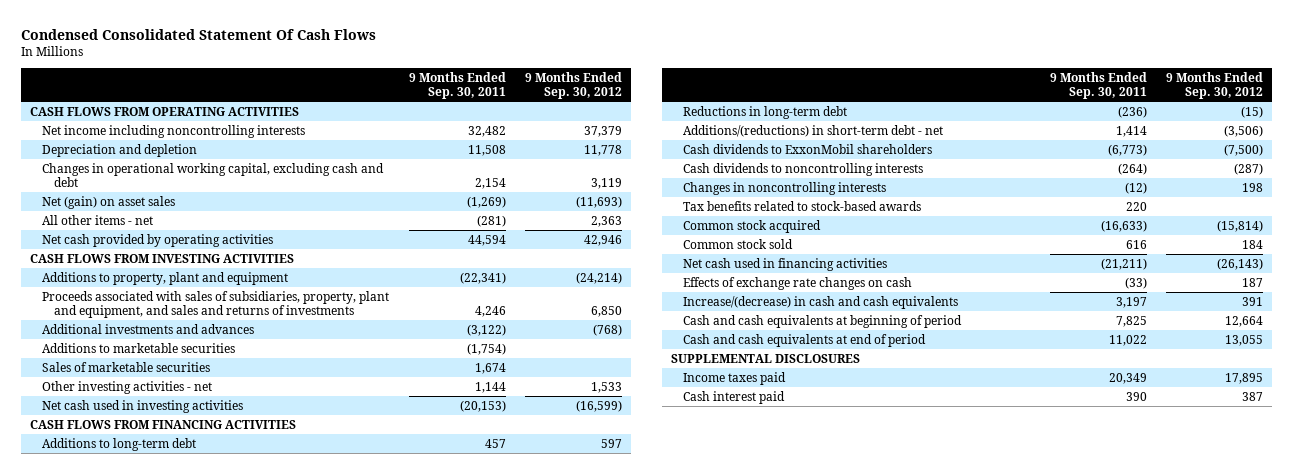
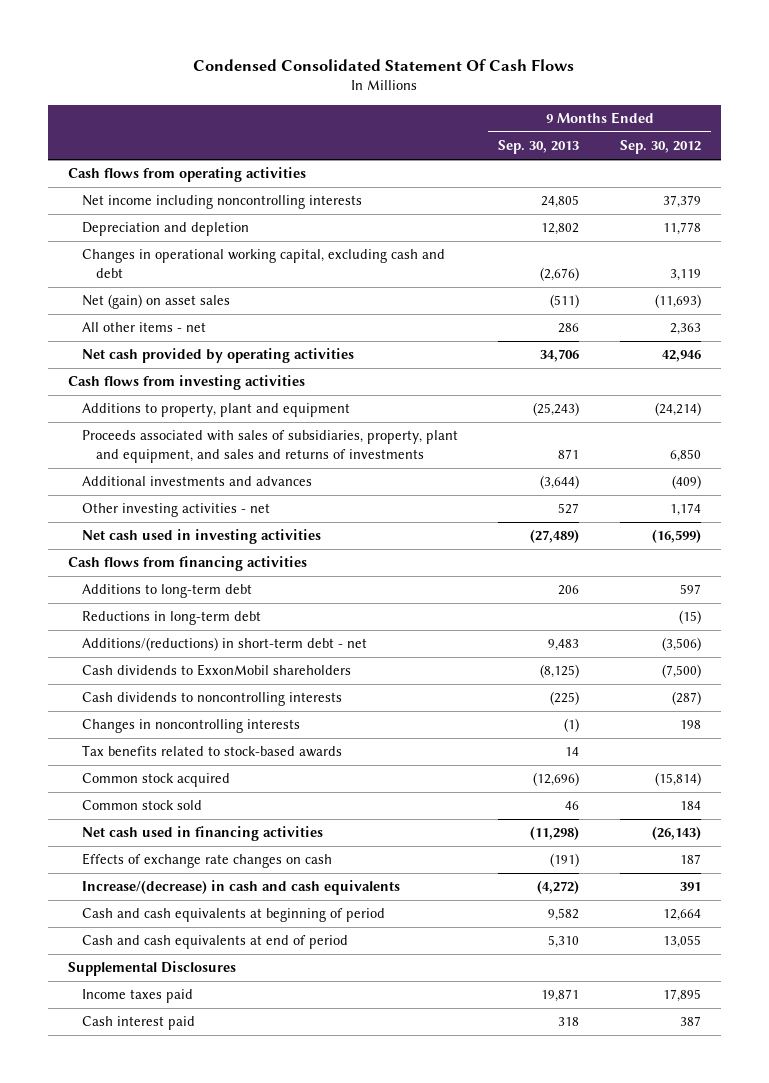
- | 9 Months Ended Sep. 30, 2011 | 9 Months Ended Sep. 30, 2012
+ | 9 Months Ended Sep. 30, 2013 | 9 Months Ended Sep. 30, 2012
- CASH FLOWS FROM OPERATING ACTIVITIES
+ Cash flows from operating activities
- CASH FLOWS FROM INVESTING ACTIVITIES
+ Cash flows from investing activities
- Additional investments and advances | (3,122) | (768)
- Additions to marketable securities | (1,754) |
- Sales of marketable securities | 1,674 |
- Other investing activities - net | 1,144 | 1,533
+ Additional investments and advances | (3,644) | (409)
+ Other investing activities - net | 527 | 1,174
- CASH FLOWS FROM FINANCING ACTIVITIES
+ Cash flows from financing activities
- SUPPLEMENTAL DISCLOSURES
+ Supplemental Disclosures

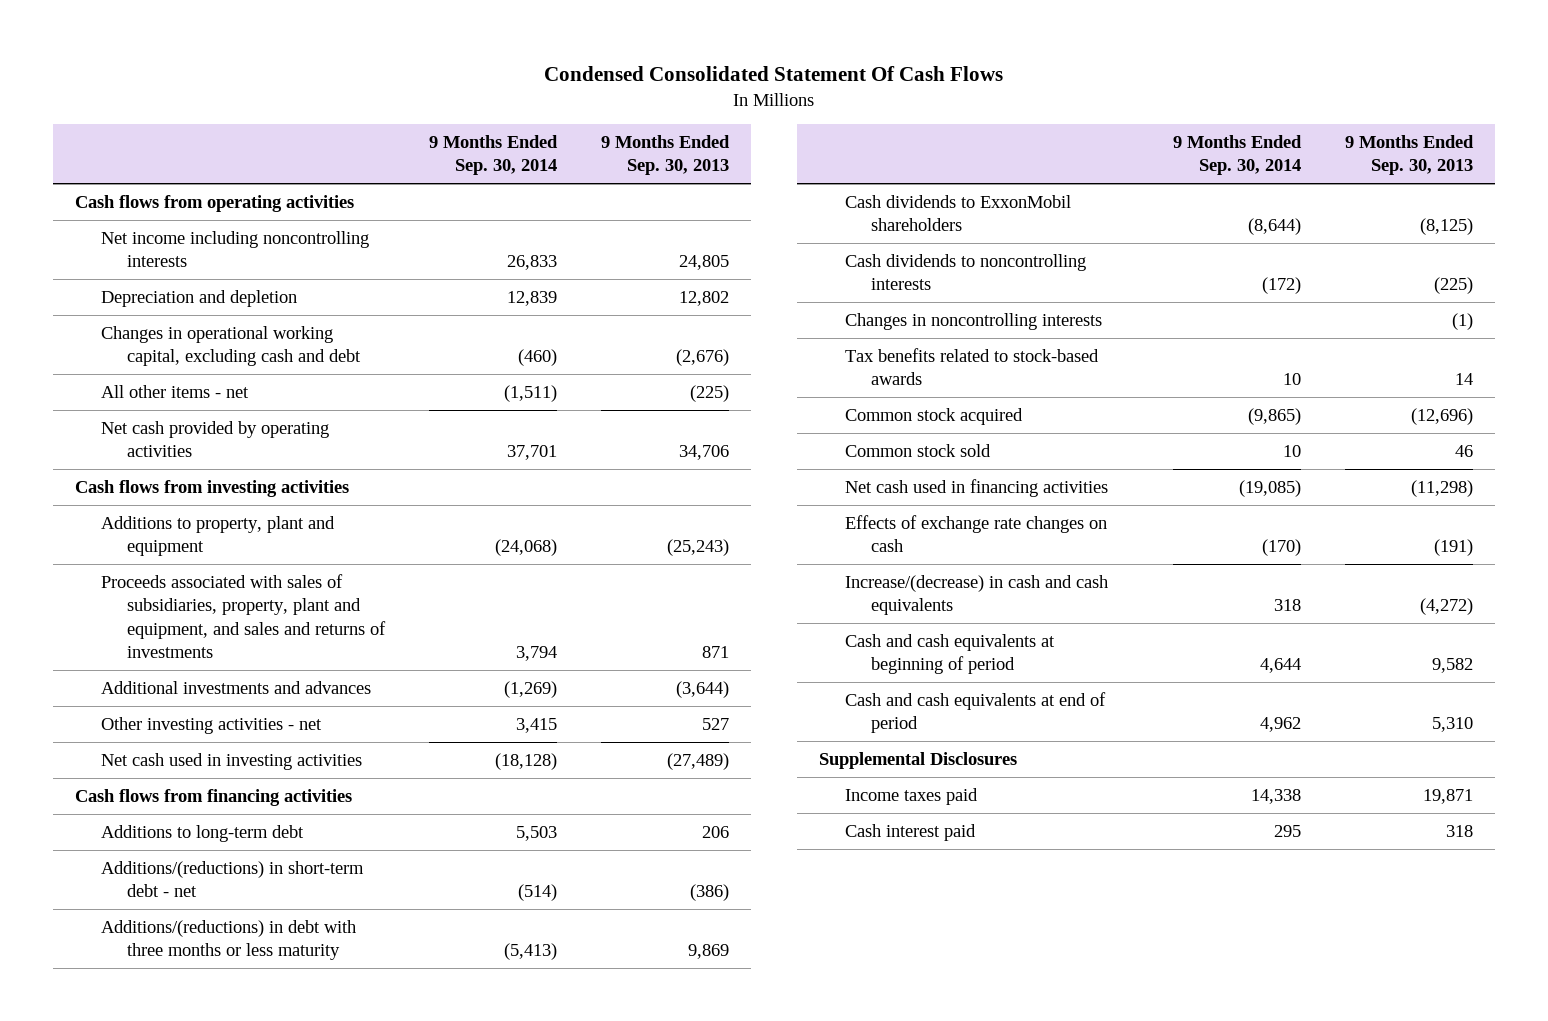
- | 9 Months Ended Sep. 30, 2013 | 9 Months Ended Sep. 30, 2012
+ | 9 Months Ended Sep. 30, 2014 | 9 Months Ended Sep. 30, 2013
- Net (gain) on asset sales | (511) | (11,693)
- All other items - net | 286 | 2,363
+ All other items - net | (1,511) | (225)
- Reductions in long-term debt | | (15)
- Additions/(reductions) in short-term debt - net | 9,483 | (3,506)
+ Additions/(reductions) in short-term debt - net | (514) | (386)
+ Additions/(reductions) in debt with three months or less maturity | (5,413) | 9,869

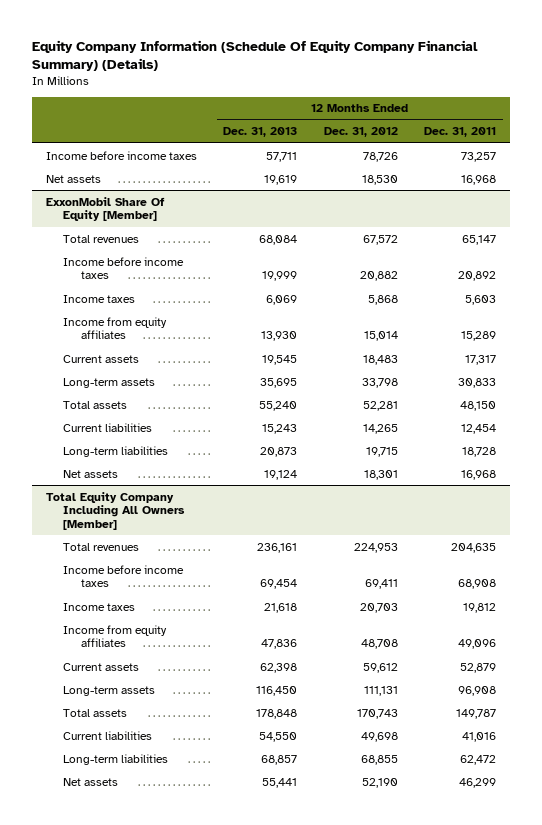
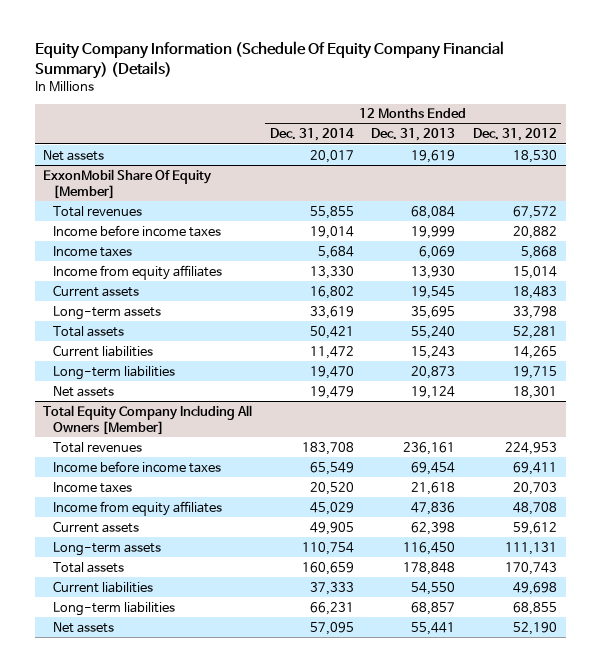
- | 12 Months Ended Dec. 31, 2013 | 12 Months Ended Dec. 31, 2012 | 12 Months Ended Dec. 31, 2011
+ | 12 Months Ended Dec. 31, 2014 | 12 Months Ended Dec. 31, 2013 | 12 Months Ended Dec. 31, 2012
- Income before income taxes | 57,711 | 78,726 | 73,257

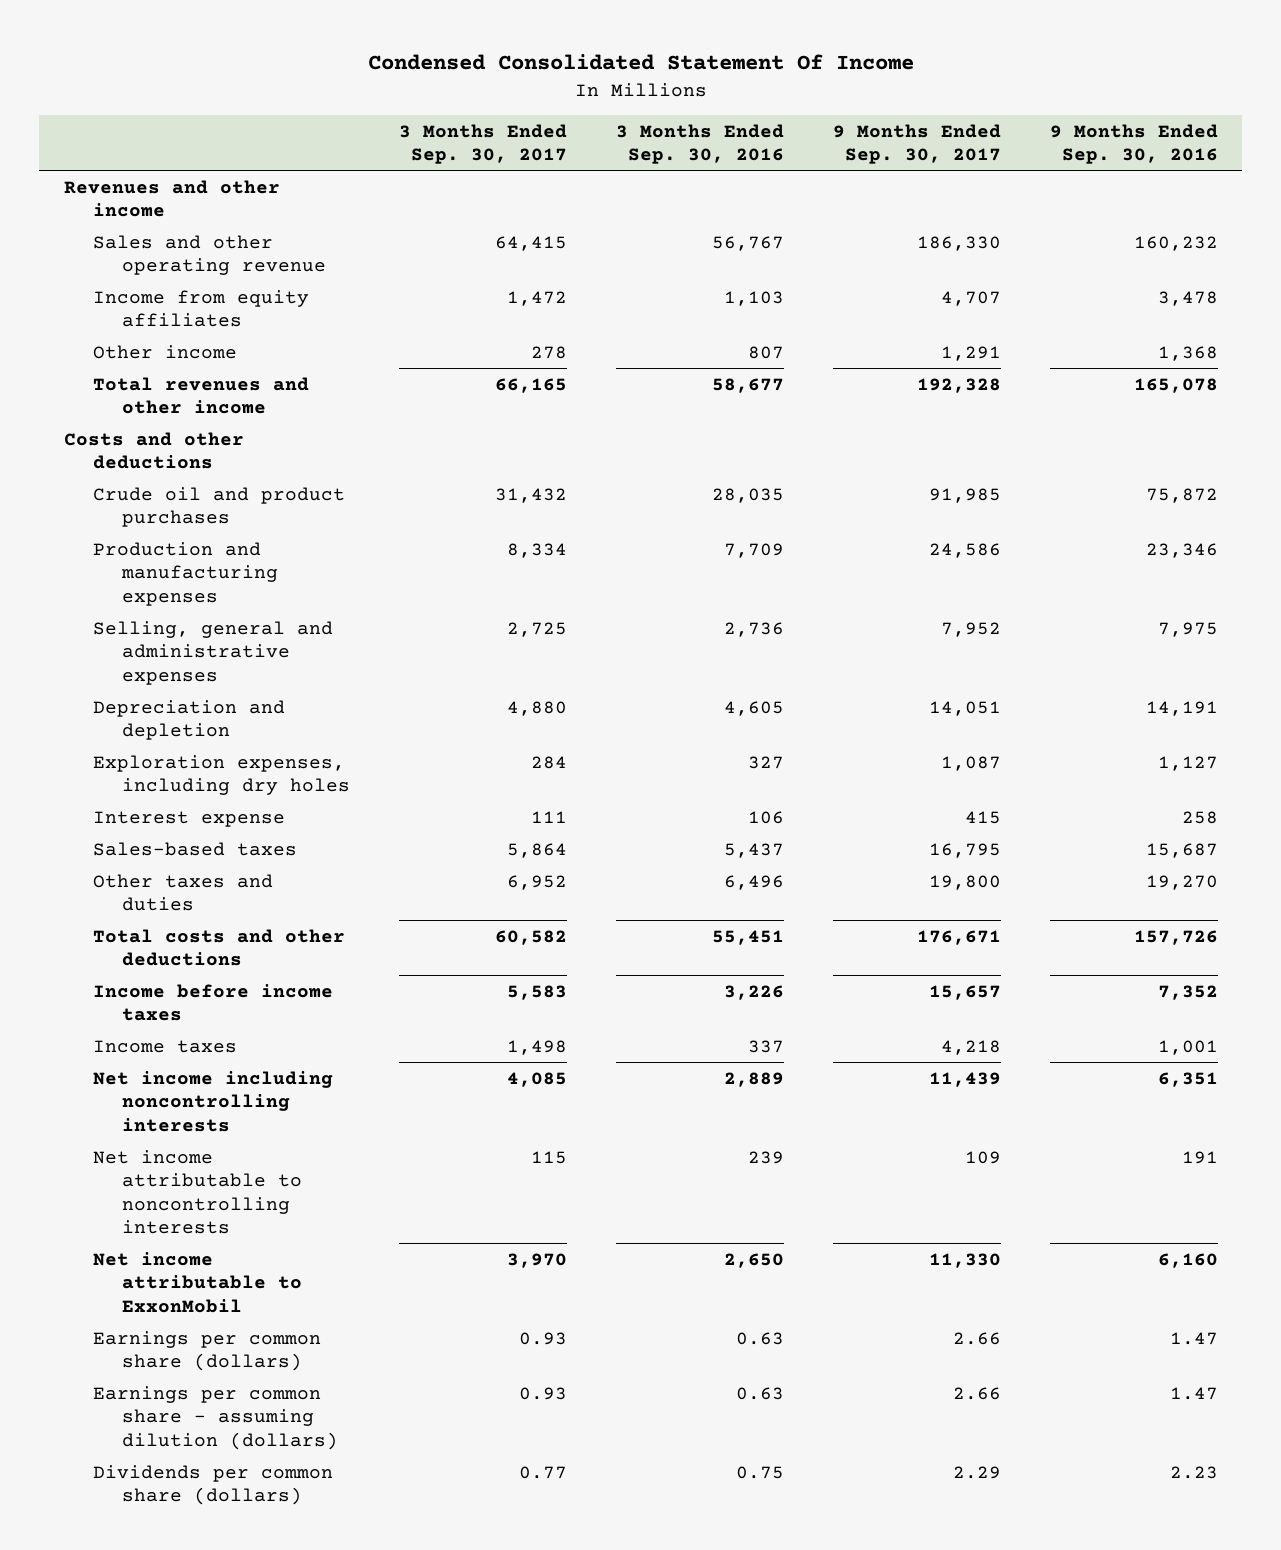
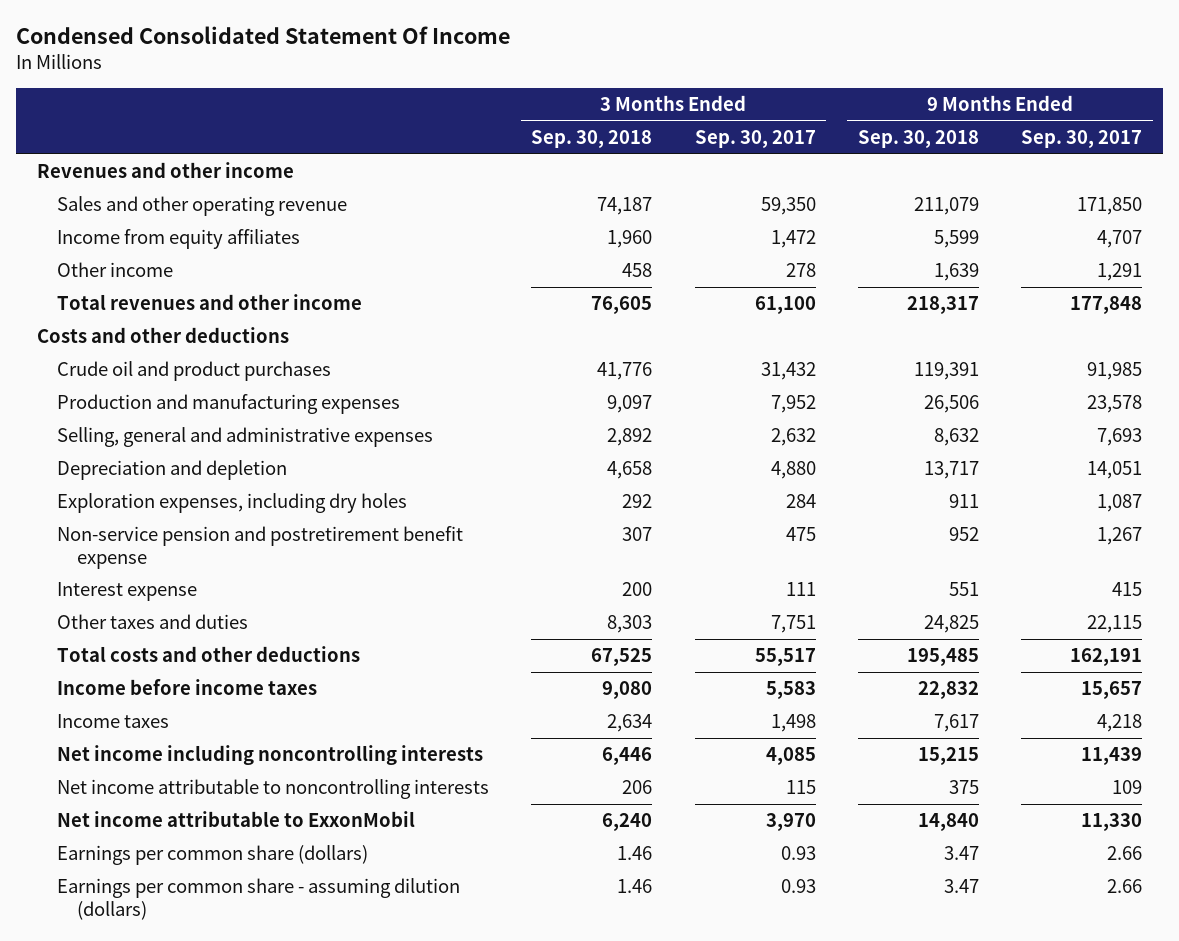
- | 3 Months Ended Sep. 30, 2017 | 3 Months Ended Sep. 30, 2016 | 9 Months Ended Sep. 30, 2017 | 9 Months Ended Sep. 30, 2016
+ | 3 Months Ended Sep. 30, 2018 | 3 Months Ended Sep. 30, 2017 | 9 Months Ended Sep. 30, 2018 | 9 Months Ended Sep. 30, 2017
- Sales and other operating revenue | 64,415 | 56,767 | 186,330 | 160,232
+ Sales and other operating revenue | 74,187 | 59,350 | 211,079 | 171,850
- Total revenues and other income | 66,165 | 58,677 | 192,328 | 165,078
+ Total revenues and other income | 76,605 | 61,100 | 218,317 | 177,848
- Production and manufacturing expenses | 8,334 | 7,709 | 24,586 | 23,346
- Selling, general and administrative expenses | 2,725 | 2,736 | 7,952 | 7,975
+ Production and manufacturing expenses | 9,097 | 7,952 | 26,506 | 23,578
+ Selling, general and administrative expenses | 2,892 | 2,632 | 8,632 | 7,693
+ Non-service pension and postretirement benefit expense | 307 | 475 | 952 | 1,267
- Sales-based taxes | 5,864 | 5,437 | 16,795 | 15,687
- Other taxes and duties | 6,952 | 6,496 | 19,800 | 19,270
- Total costs and other deductions | 60,582 | 55,451 | 176,671 | 157,726
+ Other taxes and duties | 8,303 | 7,751 | 24,825 | 22,115
+ Total costs and other deductions | 67,525 | 55,517 | 195,485 | 162,191
- Dividends per common share (dollars) | 0.77 | 0.75 | 2.29 | 2.23

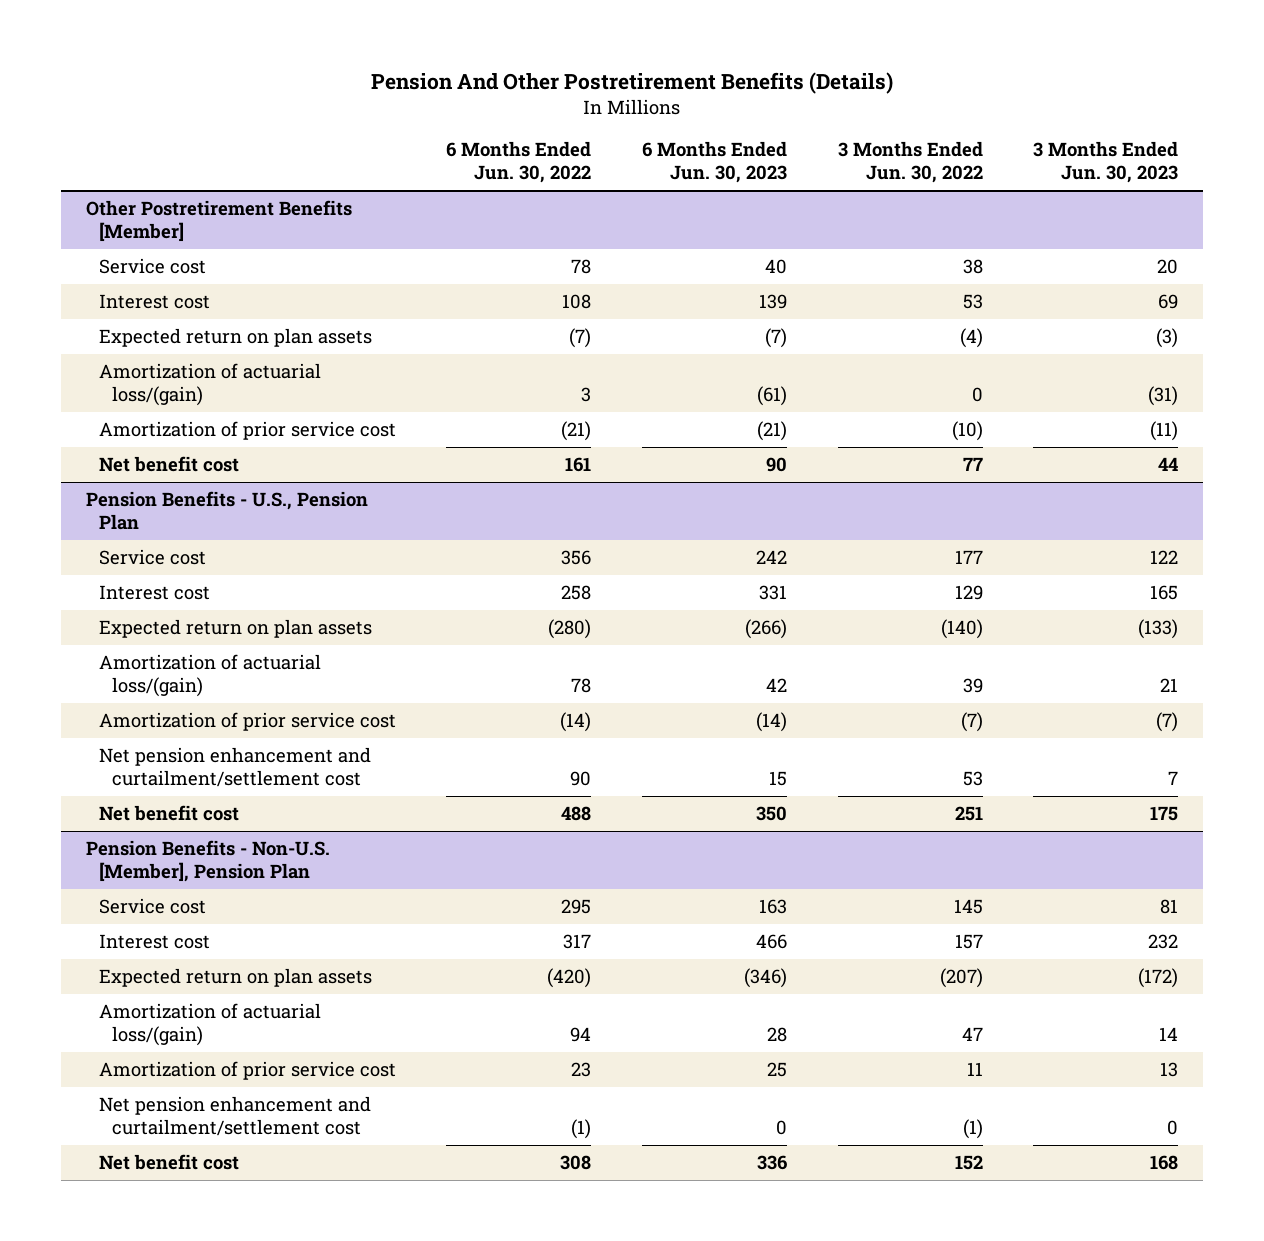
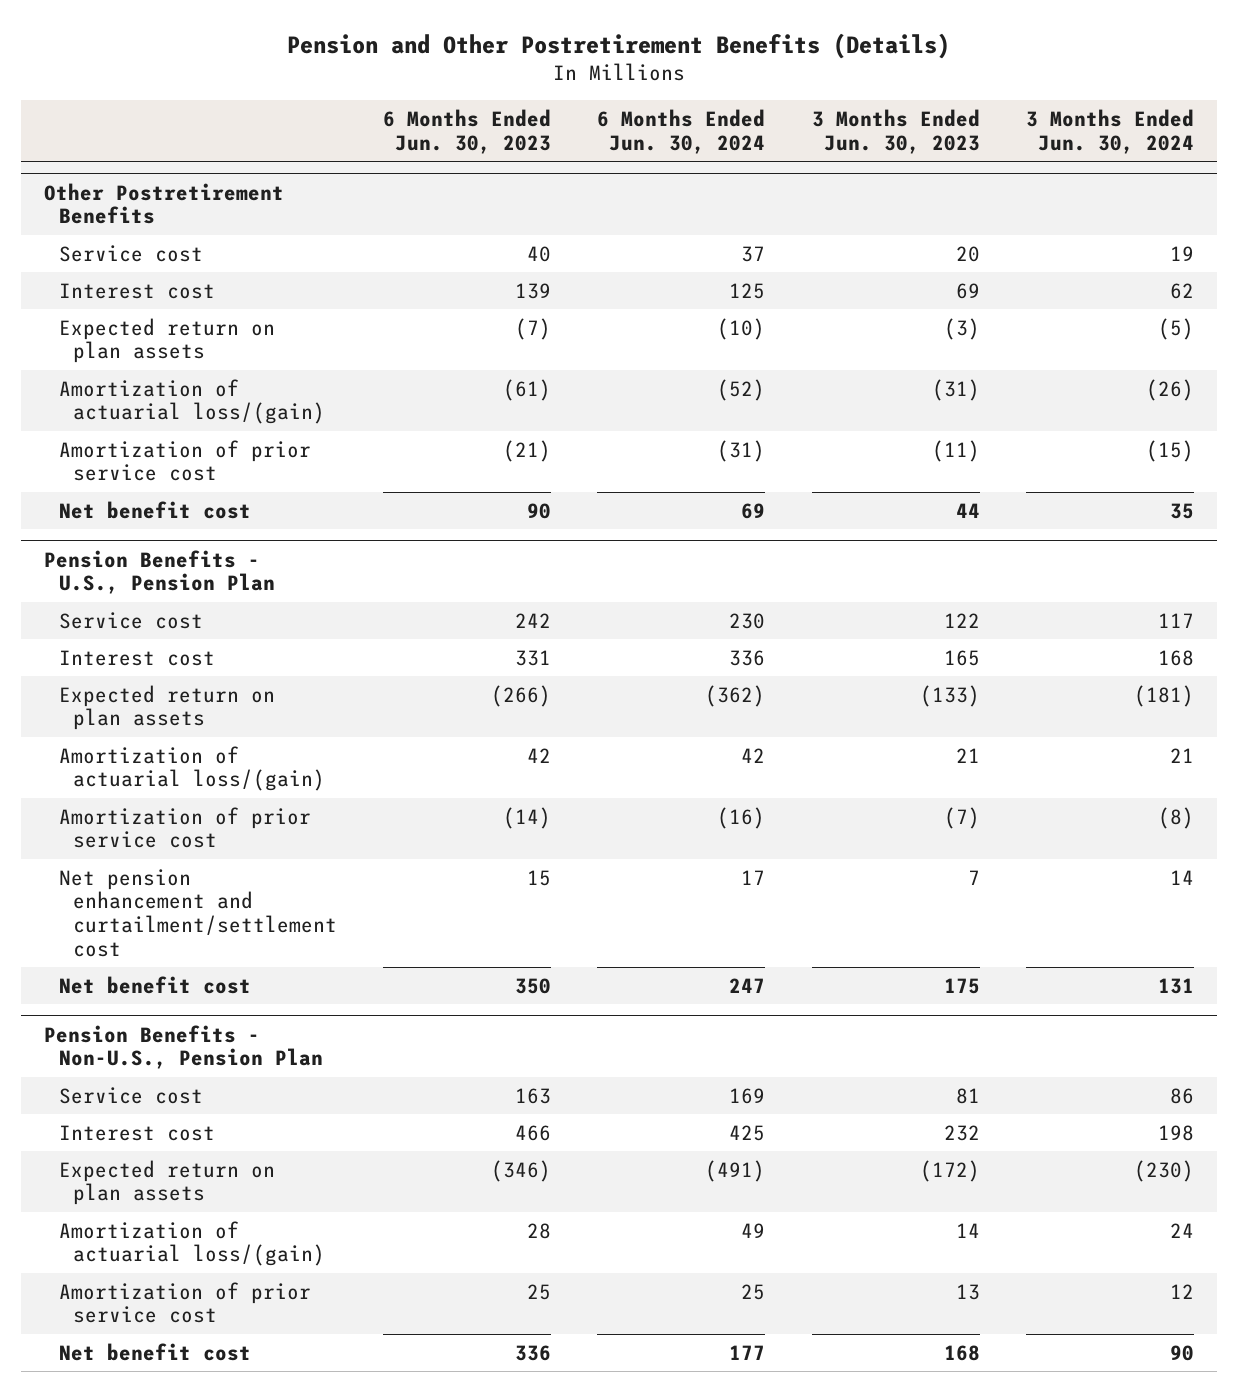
- Pension And Other Postretirement Benefits (Details)
+ Pension and Other Postretirement Benefits (Details)
- | 6 Months Ended Jun. 30, 2022 | 6 Months Ended Jun. 30, 2023 | 3 Months Ended Jun. 30, 2022 | 3 Months Ended Jun. 30, 2023
+ | 6 Months Ended Jun. 30, 2023 | 6 Months Ended Jun. 30, 2024 | 3 Months Ended Jun. 30, 2023 | 3 Months Ended Jun. 30, 2024
- Other Postretirement Benefits [Member]
+ Other Postretirement Benefits
- Pension Benefits - Non-U.S. [Member], Pension Plan
+ Pension Benefits - Non-U.S., Pension Plan
- Net pension enhancement and curtailment/settlement cost | (1) | 0 | (1) | 0

